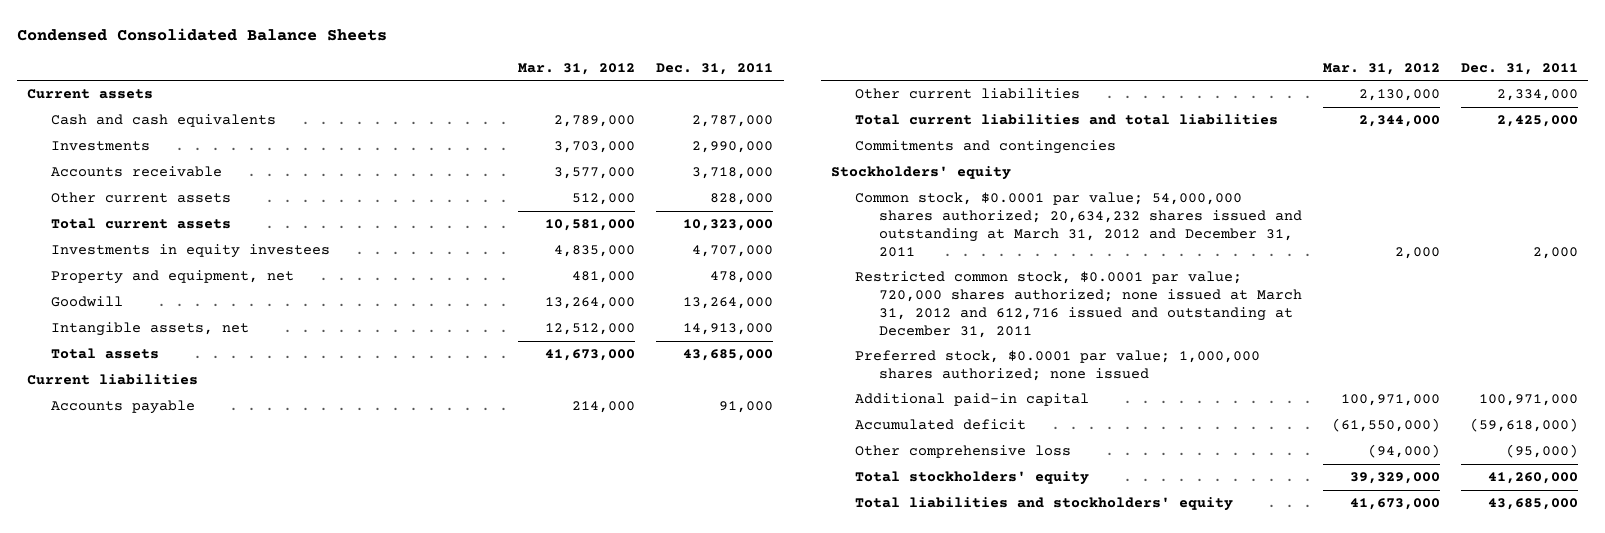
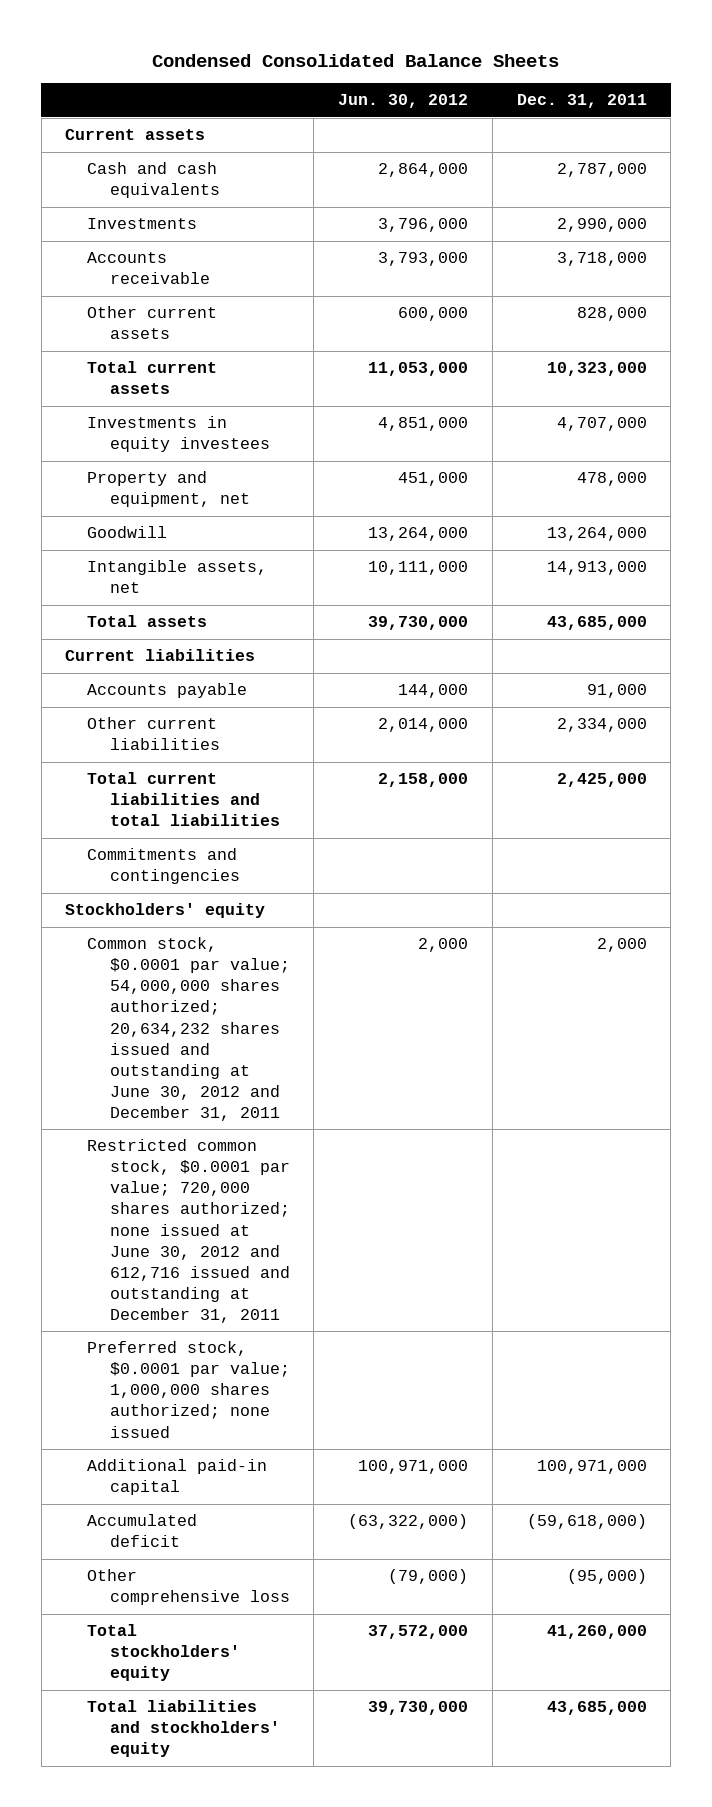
- | Mar. 31, 2012 | Dec. 31, 2011
+ | Jun. 30, 2012 | Dec. 31, 2011
- Common stock, $0.0001 par value; 54,000,000 shares authorized; 20,634,232 shares issued and outstanding at March 31, 2012 and December 31, 2011 | 2,000 | 2,000
- Restricted common stock, $0.0001 par value; 720,000 shares authorized; none issued at March 31, 2012 and 612,716 issued and outstanding at December 31, 2011
+ Common stock, $0.0001 par value; 54,000,000 shares authorized; 20,634,232 shares issued and outstanding at June 30, 2012 and December 31, 2011 | 2,000 | 2,000
+ Restricted common stock, $0.0001 par value; 720,000 shares authorized; none issued at June 30, 2012 and 612,716 issued and outstanding at December 31, 2011

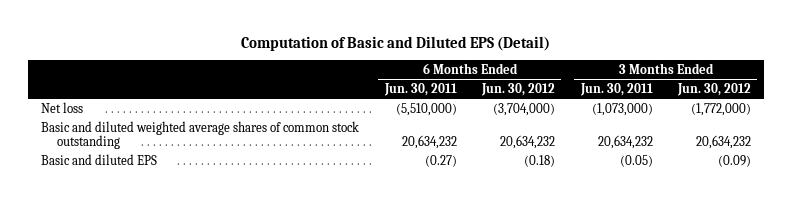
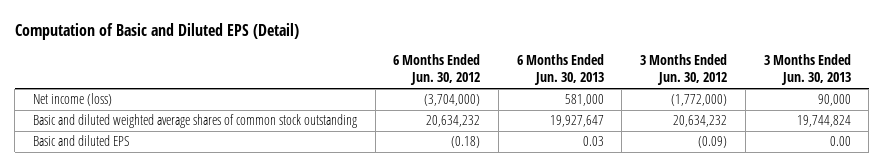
- | 6 Months Ended Jun. 30, 2011 | 6 Months Ended Jun. 30, 2012 | 3 Months Ended Jun. 30, 2011 | 3 Months Ended Jun. 30, 2012
+ | 6 Months Ended Jun. 30, 2012 | 6 Months Ended Jun. 30, 2013 | 3 Months Ended Jun. 30, 2012 | 3 Months Ended Jun. 30, 2013
- Net loss | (5,510,000) | (3,704,000) | (1,073,000) | (1,772,000)
+ Net income (loss) | (3,704,000) | 581,000 | (1,772,000) | 90,000

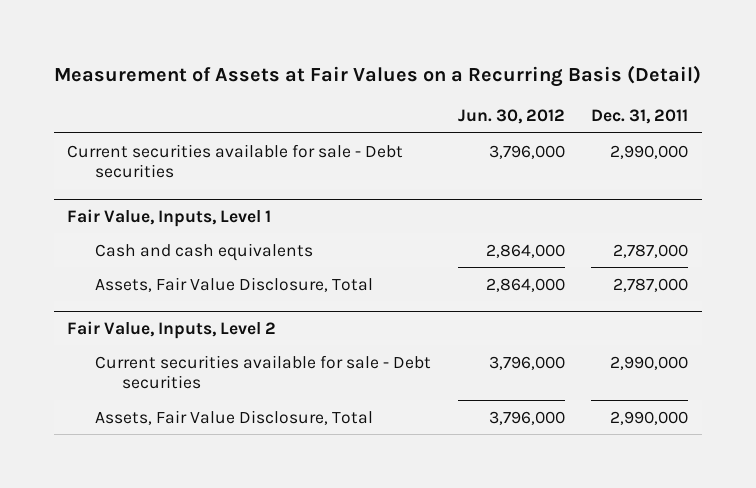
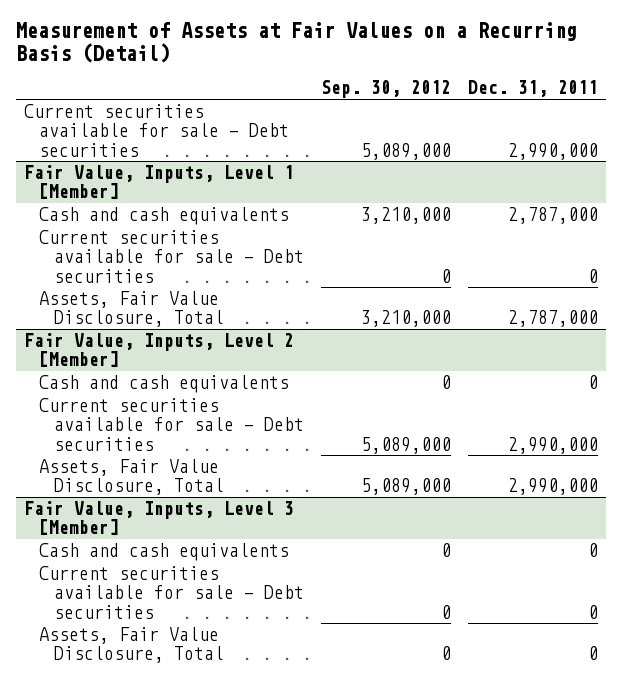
- | Jun. 30, 2012 | Dec. 31, 2011
+ | Sep. 30, 2012 | Dec. 31, 2011
- Fair Value, Inputs, Level 1
+ Fair Value, Inputs, Level 1 [Member]
+ Current securities available for sale - Debt securities | 0 | 0
- Fair Value, Inputs, Level 2
+ Fair Value, Inputs, Level 2 [Member]
+ Cash and cash equivalents | 0 | 0
+ Fair Value, Inputs, Level 3 [Member]
+ Cash and cash equivalents | 0 | 0
+ Current securities available for sale - Debt securities | 0 | 0
+ Assets, Fair Value Disclosure, Total | 0 | 0

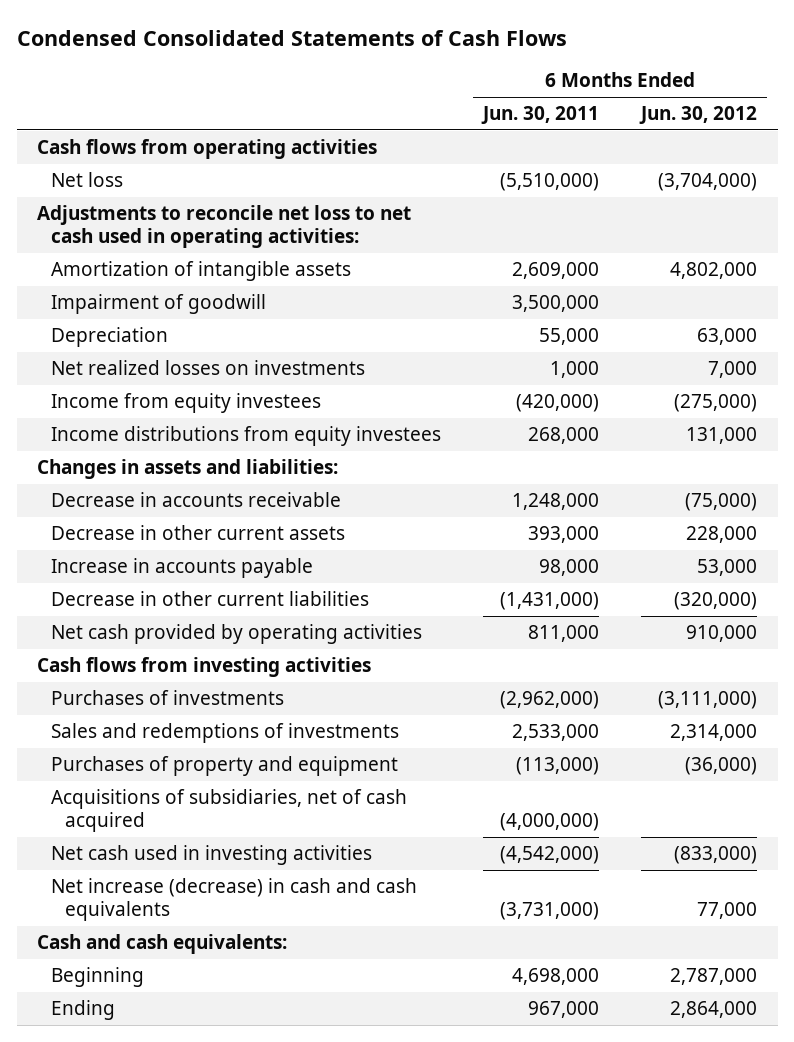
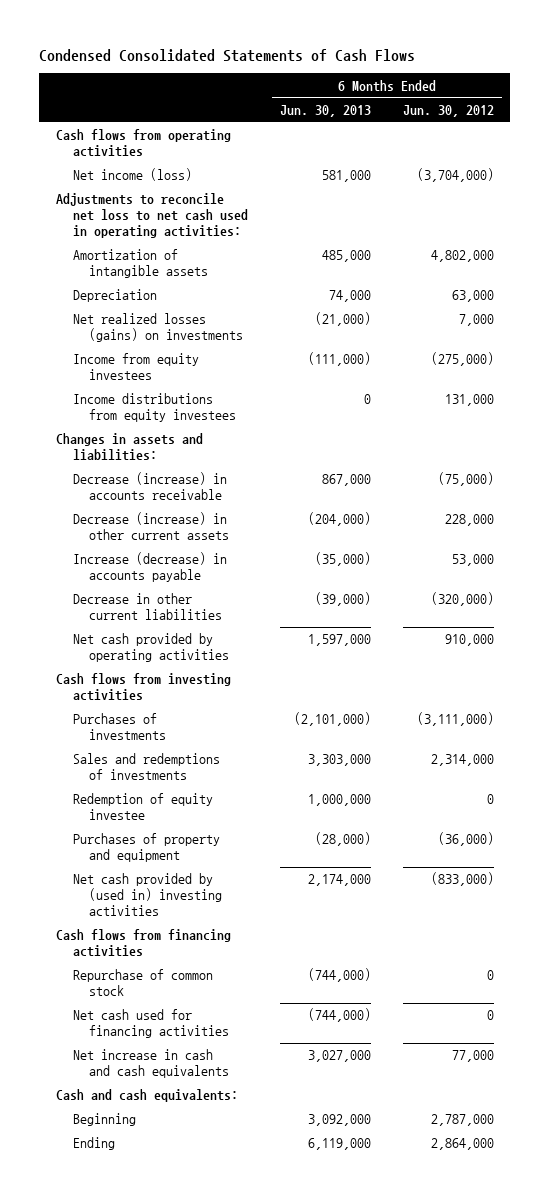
- | 6 Months Ended Jun. 30, 2011 | 6 Months Ended Jun. 30, 2012
+ | 6 Months Ended Jun. 30, 2013 | 6 Months Ended Jun. 30, 2012
- Net loss | (5,510,000) | (3,704,000)
+ Net income (loss) | 581,000 | (3,704,000)
- Impairment of goodwill | 3,500,000 |
- Net realized losses on investments | 1,000 | 7,000
+ Net realized losses (gains) on investments | (21,000) | 7,000
- Decrease in accounts receivable | 1,248,000 | (75,000)
- Decrease in other current assets | 393,000 | 228,000
- Increase in accounts payable | 98,000 | 53,000
+ Decrease (increase) in accounts receivable | 867,000 | (75,000)
+ Decrease (increase) in other current assets | (204,000) | 228,000
+ Increase (decrease) in accounts payable | (35,000) | 53,000
+ Redemption of equity investee | 1,000,000 | 0
- Acquisitions of subsidiaries, net of cash acquired | (4,000,000) |
- Net cash used in investing activities | (4,542,000) | (833,000)
- Net increase (decrease) in cash and cash equivalents | (3,731,000) | 77,000
+ Net cash provided by (used in) investing activities | 2,174,000 | (833,000)
+ Cash flows from financing activities
+ Repurchase of common stock | (744,000) | 0
+ Net cash used for financing activities | (744,000) | 0
+ Net increase in cash and cash equivalents | 3,027,000 | 77,000

